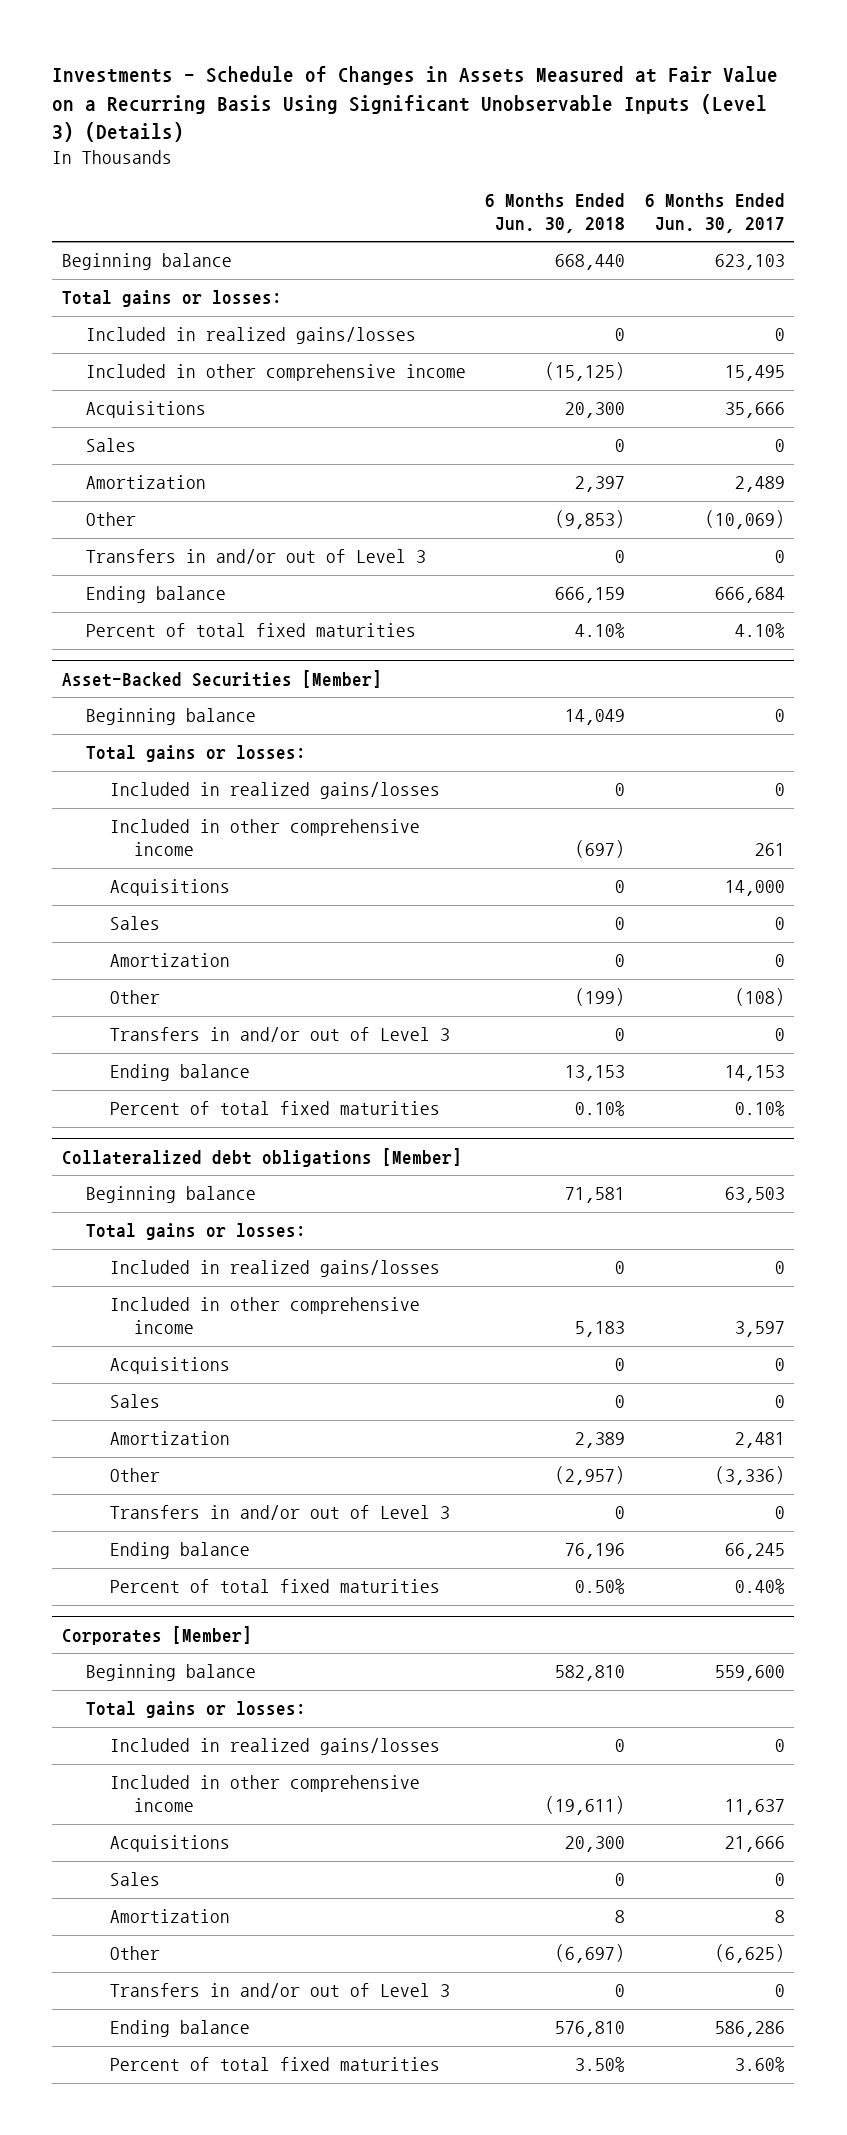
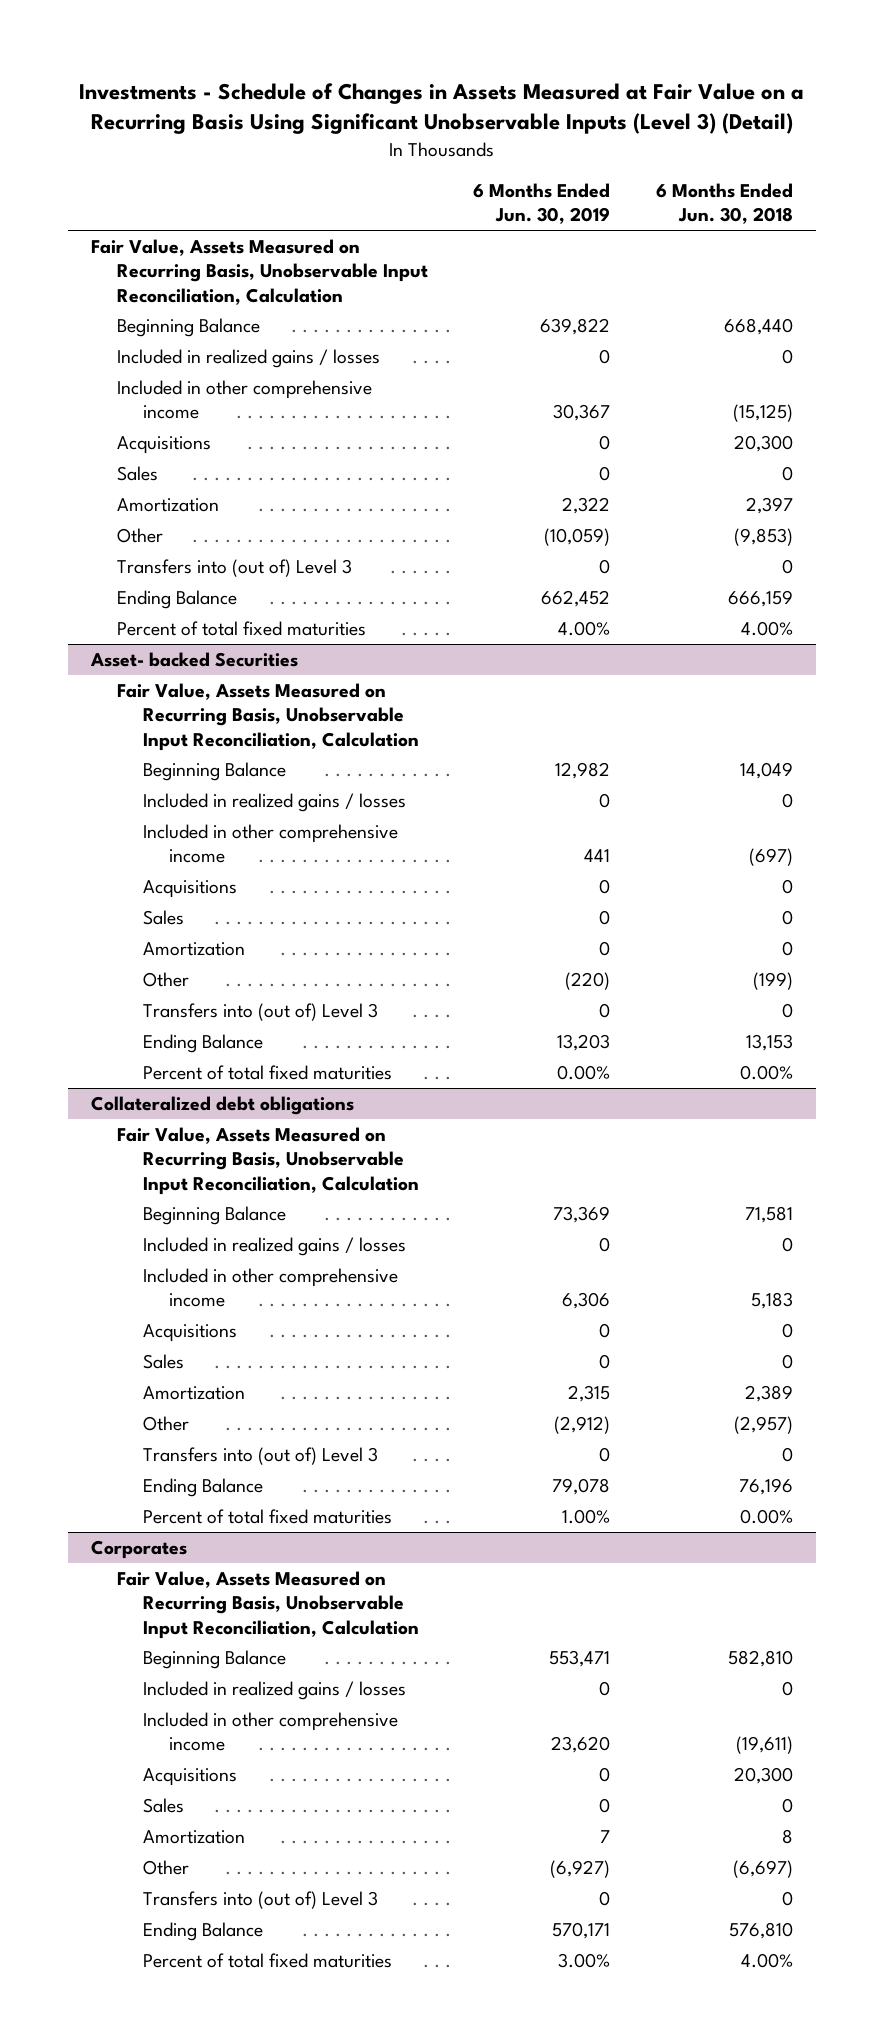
- Investments - Schedule of Changes in Assets Measured at Fair Value on a Recurring Basis Using Significant Unobservable Inputs (Level 3) (Details)
+ Investments - Schedule of Changes in Assets Measured at Fair Value on a Recurring Basis Using Significant Unobservable Inputs (Level 3) (Detail)
- | 6 Months Ended Jun. 30, 2018 | 6 Months Ended Jun. 30, 2017
+ | 6 Months Ended Jun. 30, 2019 | 6 Months Ended Jun. 30, 2018
- Beginning balance | 668,440 | 623,103
- Total gains or losses:
- Included in realized gains/losses | 0 | 0
+ Fair Value, Assets Measured on Recurring Basis, Unobservable Input Reconciliation, Calculation
+ Beginning Balance | 639,822 | 668,440
+ Included in realized gains / losses | 0 | 0
- Transfers in and/or out of Level 3 | 0 | 0
- Ending balance | 666,159 | 666,684
- Percent of total fixed maturities | 4.10% | 4.10%
- Asset-Backed Securities [Member]
- Beginning balance | 14,049 | 0
- Total gains or losses:
- Included in realized gains/losses | 0 | 0
+ Transfers into (out of) Level 3 | 0 | 0
+ Ending Balance | 662,452 | 666,159
+ Percent of total fixed maturities | 4.00% | 4.00%
+ Asset- backed Securities
+ Fair Value, Assets Measured on Recurring Basis, Unobservable Input Reconciliation, Calculation
+ Beginning Balance | 12,982 | 14,049
+ Included in realized gains / losses | 0 | 0
- Transfers in and/or out of Level 3 | 0 | 0
- Ending balance | 13,153 | 14,153
- Percent of total fixed maturities | 0.10% | 0.10%
- Collateralized debt obligations [Member]
- Beginning balance | 71,581 | 63,503
- Total gains or losses:
- Included in realized gains/losses | 0 | 0
+ Transfers into (out of) Level 3 | 0 | 0
+ Ending Balance | 13,203 | 13,153
+ Percent of total fixed maturities | 0.00% | 0.00%
+ Collateralized debt obligations
+ Fair Value, Assets Measured on Recurring Basis, Unobservable Input Reconciliation, Calculation
+ Beginning Balance | 73,369 | 71,581
+ Included in realized gains / losses | 0 | 0
- Transfers in and/or out of Level 3 | 0 | 0
- Ending balance | 76,196 | 66,245
- Percent of total fixed maturities | 0.50% | 0.40%
- Corporates [Member]
- Beginning balance | 582,810 | 559,600
- Total gains or losses:
- Included in realized gains/losses | 0 | 0
+ Transfers into (out of) Level 3 | 0 | 0
+ Ending Balance | 79,078 | 76,196
+ Percent of total fixed maturities | 1.00% | 0.00%
+ Corporates
+ Fair Value, Assets Measured on Recurring Basis, Unobservable Input Reconciliation, Calculation
+ Beginning Balance | 553,471 | 582,810
+ Included in realized gains / losses | 0 | 0
- Transfers in and/or out of Level 3 | 0 | 0
- Ending balance | 576,810 | 586,286
- Percent of total fixed maturities | 3.50% | 3.60%
+ Transfers into (out of) Level 3 | 0 | 0
+ Ending Balance | 570,171 | 576,810
+ Percent of total fixed maturities | 3.00% | 4.00%

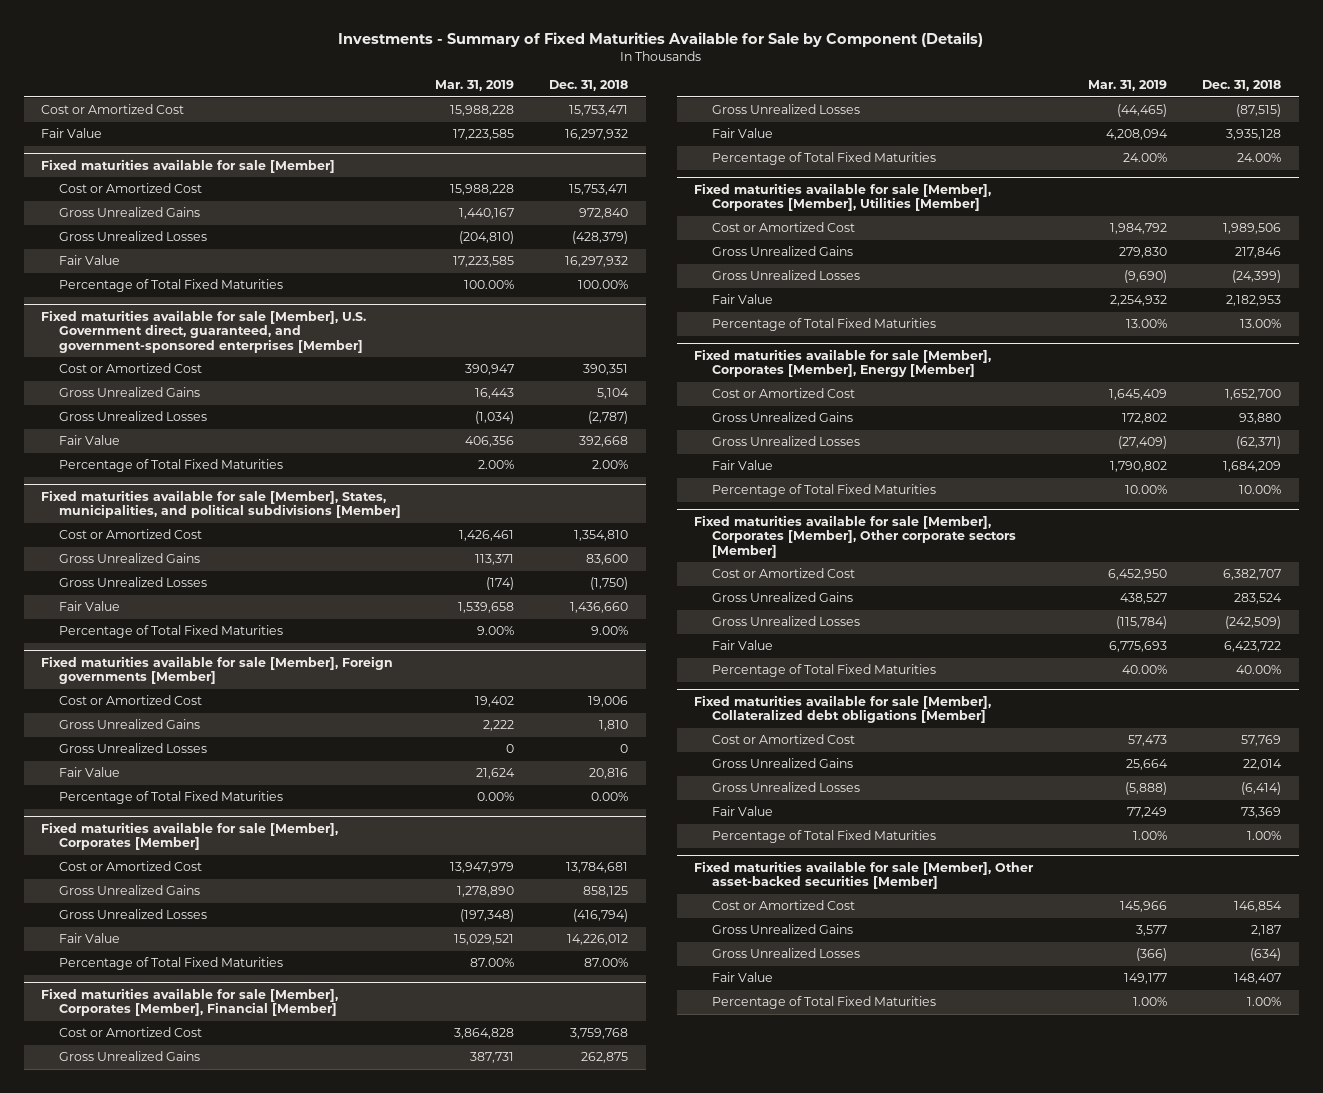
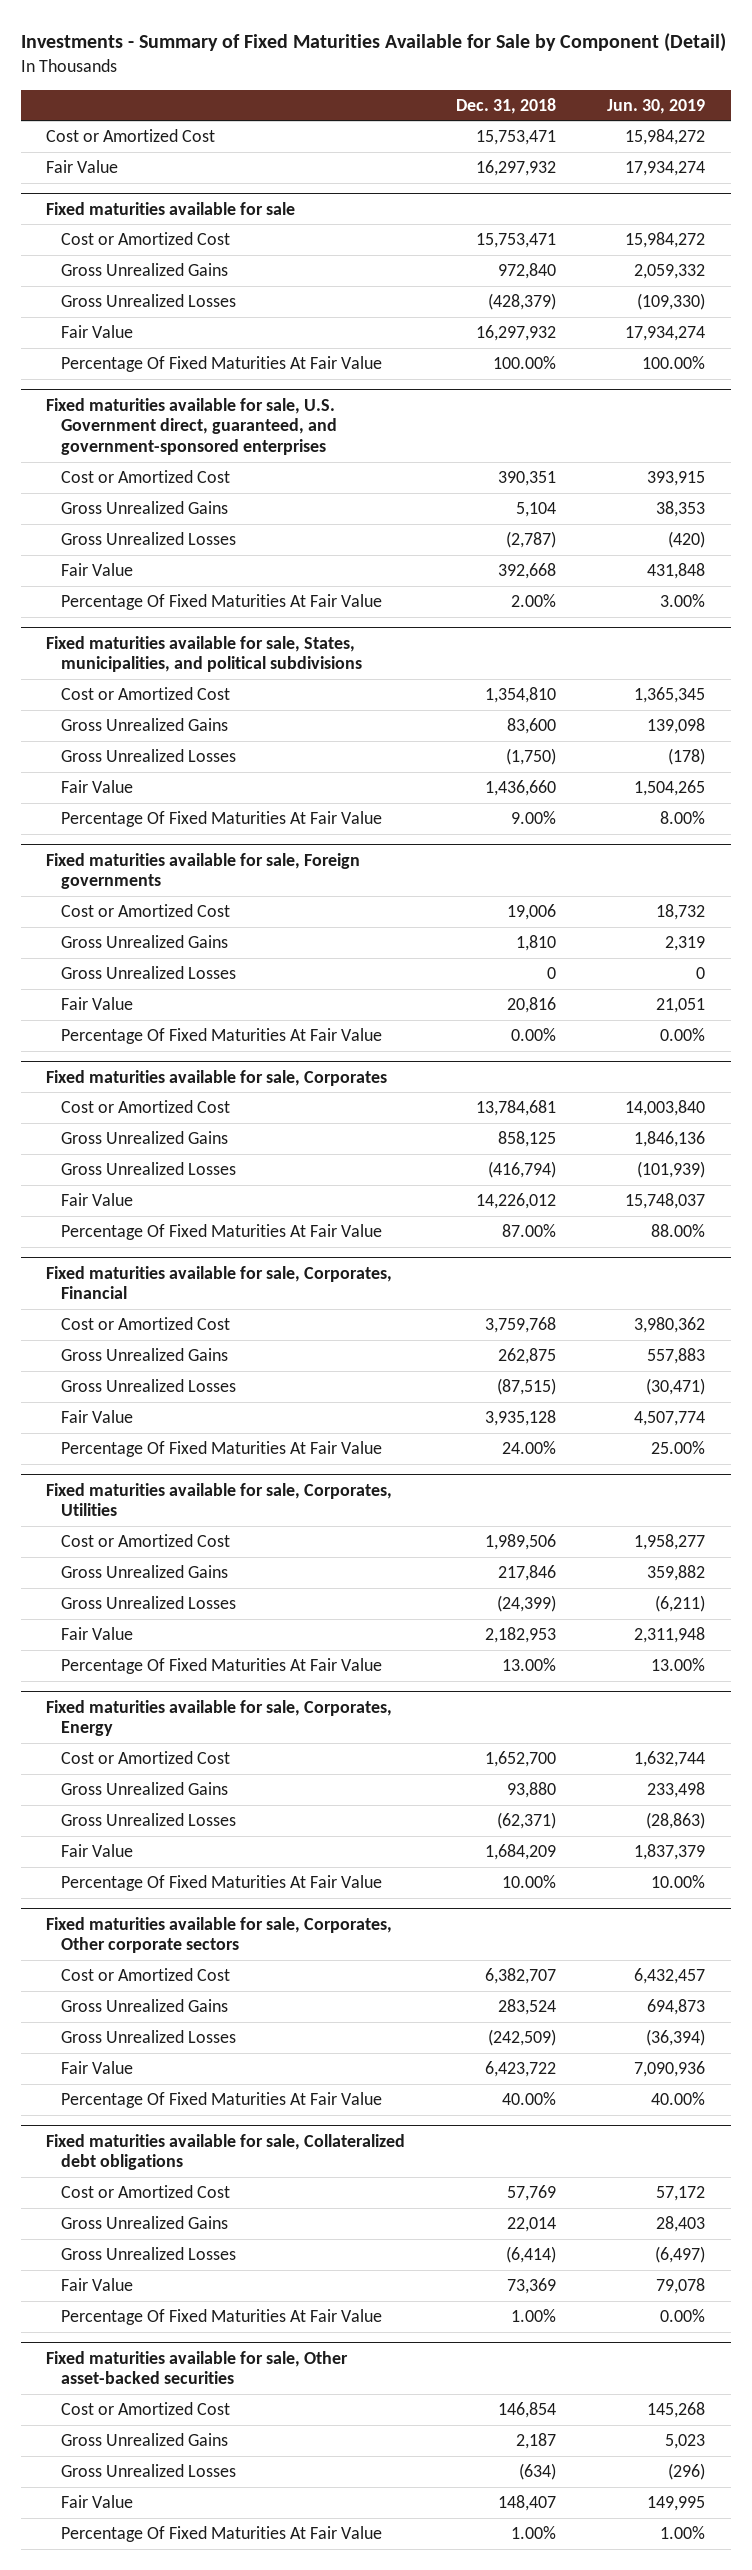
- Investments - Summary of Fixed Maturities Available for Sale by Component (Details)
+ Investments - Summary of Fixed Maturities Available for Sale by Component (Detail)
- | Mar. 31, 2019 | Dec. 31, 2018
+ | Dec. 31, 2018 | Jun. 30, 2019
- Fixed maturities available for sale [Member]
+ Fixed maturities available for sale
- Percentage of Total Fixed Maturities | 100.00% | 100.00%
- Fixed maturities available for sale [Member], U.S. Government direct, guaranteed, and government-sponsored enterprises [Member]
+ Percentage Of Fixed Maturities At Fair Value | 100.00% | 100.00%
+ Fixed maturities available for sale, U.S. Government direct, guaranteed, and government-sponsored enterprises
- Percentage of Total Fixed Maturities | 2.00% | 2.00%
- Fixed maturities available for sale [Member], States, municipalities, and political subdivisions [Member]
+ Percentage Of Fixed Maturities At Fair Value | 2.00% | 3.00%
+ Fixed maturities available for sale, States, municipalities, and political subdivisions
- Percentage of Total Fixed Maturities | 9.00% | 9.00%
- Fixed maturities available for sale [Member], Foreign governments [Member]
+ Percentage Of Fixed Maturities At Fair Value | 9.00% | 8.00%
+ Fixed maturities available for sale, Foreign governments
- Percentage of Total Fixed Maturities | 0.00% | 0.00%
- Fixed maturities available for sale [Member], Corporates [Member]
+ Percentage Of Fixed Maturities At Fair Value | 0.00% | 0.00%
+ Fixed maturities available for sale, Corporates
- Percentage of Total Fixed Maturities | 87.00% | 87.00%
- Fixed maturities available for sale [Member], Corporates [Member], Financial [Member]
+ Percentage Of Fixed Maturities At Fair Value | 87.00% | 88.00%
+ Fixed maturities available for sale, Corporates, Financial
- Percentage of Total Fixed Maturities | 24.00% | 24.00%
- Fixed maturities available for sale [Member], Corporates [Member], Utilities [Member]
+ Percentage Of Fixed Maturities At Fair Value | 24.00% | 25.00%
+ Fixed maturities available for sale, Corporates, Utilities
- Percentage of Total Fixed Maturities | 13.00% | 13.00%
- Fixed maturities available for sale [Member], Corporates [Member], Energy [Member]
+ Percentage Of Fixed Maturities At Fair Value | 13.00% | 13.00%
+ Fixed maturities available for sale, Corporates, Energy
- Percentage of Total Fixed Maturities | 10.00% | 10.00%
- Fixed maturities available for sale [Member], Corporates [Member], Other corporate sectors [Member]
+ Percentage Of Fixed Maturities At Fair Value | 10.00% | 10.00%
+ Fixed maturities available for sale, Corporates, Other corporate sectors
- Percentage of Total Fixed Maturities | 40.00% | 40.00%
- Fixed maturities available for sale [Member], Collateralized debt obligations [Member]
+ Percentage Of Fixed Maturities At Fair Value | 40.00% | 40.00%
+ Fixed maturities available for sale, Collateralized debt obligations
- Percentage of Total Fixed Maturities | 1.00% | 1.00%
- Fixed maturities available for sale [Member], Other asset-backed securities [Member]
+ Percentage Of Fixed Maturities At Fair Value | 1.00% | 0.00%
+ Fixed maturities available for sale, Other asset-backed securities
- Percentage of Total Fixed Maturities | 1.00% | 1.00%
+ Percentage Of Fixed Maturities At Fair Value | 1.00% | 1.00%

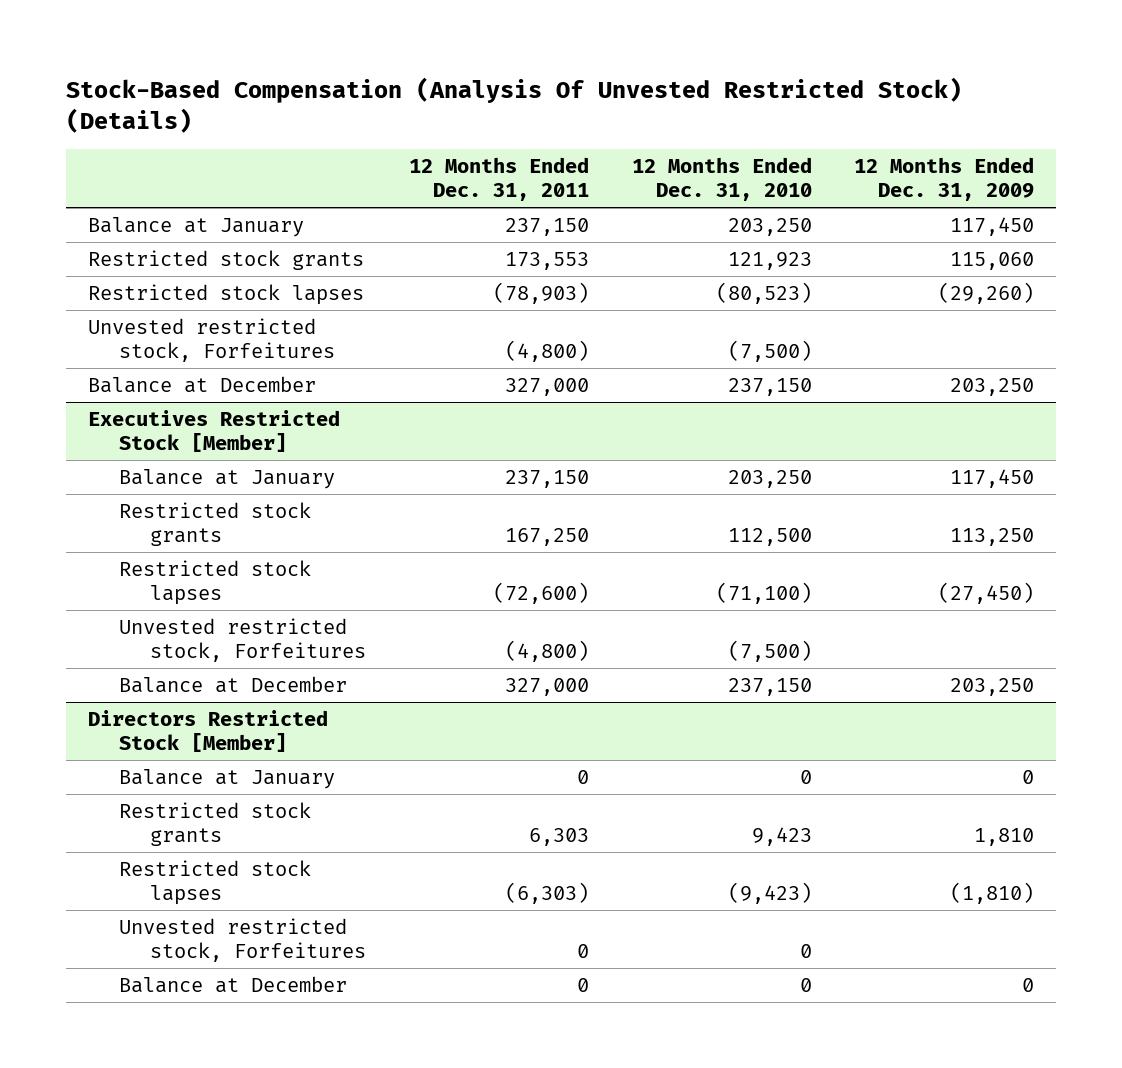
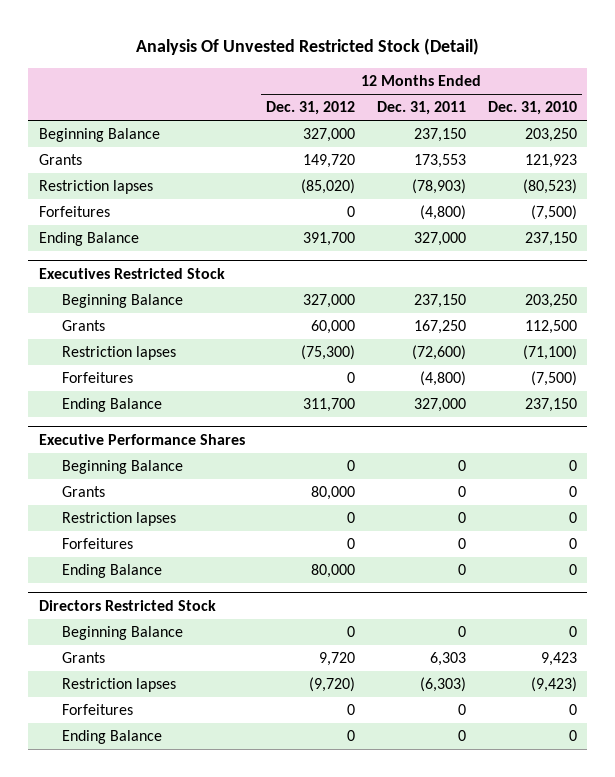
- Stock-Based Compensation (Analysis Of Unvested Restricted Stock) (Details)
+ Analysis Of Unvested Restricted Stock (Detail)
- | 12 Months Ended Dec. 31, 2011 | 12 Months Ended Dec. 31, 2010 | 12 Months Ended Dec. 31, 2009
+ | 12 Months Ended Dec. 31, 2012 | 12 Months Ended Dec. 31, 2011 | 12 Months Ended Dec. 31, 2010
- Balance at January | 237,150 | 203,250 | 117,450
- Restricted stock grants | 173,553 | 121,923 | 115,060
- Restricted stock lapses | (78,903) | (80,523) | (29,260)
- Unvested restricted stock, Forfeitures | (4,800) | (7,500) |
- Balance at December | 327,000 | 237,150 | 203,250
- Executives Restricted Stock [Member]
- Balance at January | 237,150 | 203,250 | 117,450
- Restricted stock grants | 167,250 | 112,500 | 113,250
- Restricted stock lapses | (72,600) | (71,100) | (27,450)
- Unvested restricted stock, Forfeitures | (4,800) | (7,500) |
- Balance at December | 327,000 | 237,150 | 203,250
- Directors Restricted Stock [Member]
- Balance at January | 0 | 0 | 0
- Restricted stock grants | 6,303 | 9,423 | 1,810
- Restricted stock lapses | (6,303) | (9,423) | (1,810)
- Unvested restricted stock, Forfeitures | 0 | 0 |
- Balance at December | 0 | 0 | 0
+ Beginning Balance | 327,000 | 237,150 | 203,250
+ Grants | 149,720 | 173,553 | 121,923
+ Restriction lapses | (85,020) | (78,903) | (80,523)
+ Forfeitures | 0 | (4,800) | (7,500)
+ Ending Balance | 391,700 | 327,000 | 237,150
+ Executives Restricted Stock
+ Beginning Balance | 327,000 | 237,150 | 203,250
+ Grants | 60,000 | 167,250 | 112,500
+ Restriction lapses | (75,300) | (72,600) | (71,100)
+ Forfeitures | 0 | (4,800) | (7,500)
+ Ending Balance | 311,700 | 327,000 | 237,150
+ Executive Performance Shares
+ Beginning Balance | 0 | 0 | 0
+ Grants | 80,000 | 0 | 0
+ Restriction lapses | 0 | 0 | 0
+ Forfeitures | 0 | 0 | 0
+ Ending Balance | 80,000 | 0 | 0
+ Directors Restricted Stock
+ Beginning Balance | 0 | 0 | 0
+ Grants | 9,720 | 6,303 | 9,423
+ Restriction lapses | (9,720) | (6,303) | (9,423)
+ Forfeitures | 0 | 0 | 0
+ Ending Balance | 0 | 0 | 0

